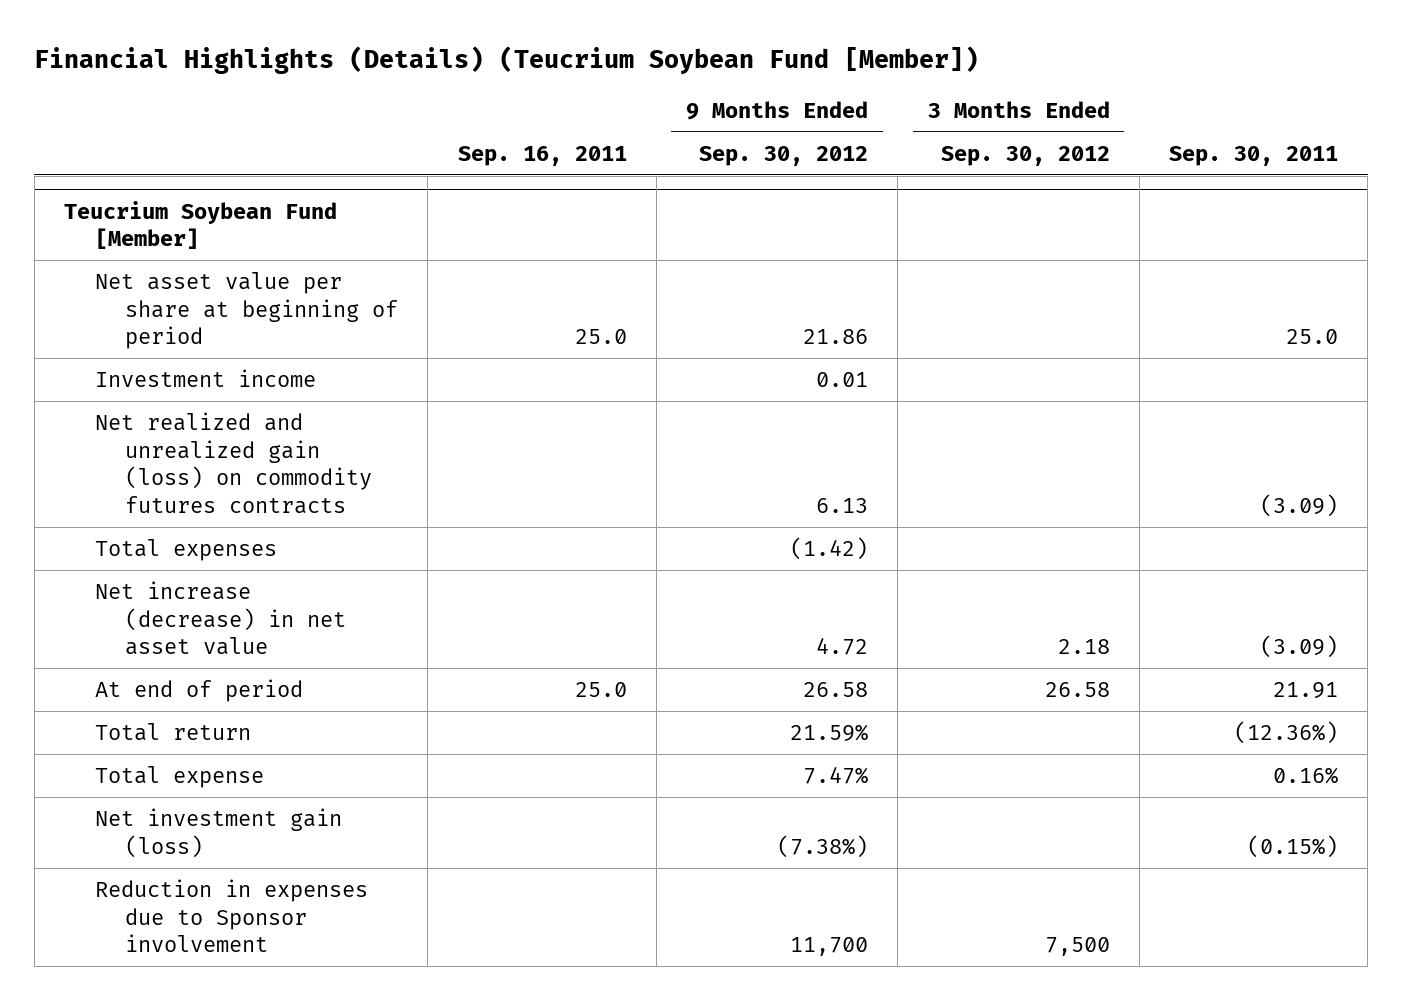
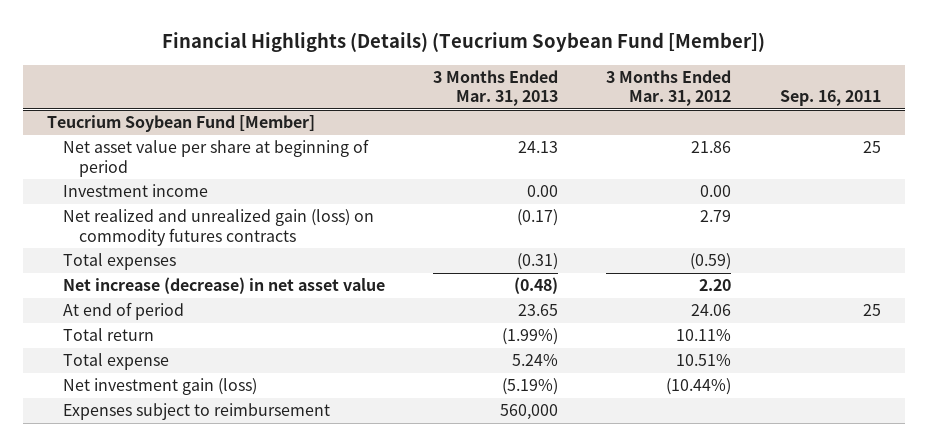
- | Sep. 16, 2011 | 9 Months Ended Sep. 30, 2012 | 3 Months Ended Sep. 30, 2012 | Sep. 30, 2011
+ | 3 Months Ended Mar. 31, 2013 | 3 Months Ended Mar. 31, 2012 | Sep. 16, 2011
@ Teucrium Soybean Fund [Member]
- Net asset value per share at beginning of period | 25.0 | 21.86 | | 25.0
+ Net asset value per share at beginning of period | 24.13 | 21.86 | 25
- At end of period | 25.0 | 26.58 | 26.58 | 21.91
+ At end of period | 23.65 | 24.06 | 25
- Reduction in expenses due to Sponsor involvement | | 11,700 | 7,500 |
+ Expenses subject to reimbursement | 560,000 | |

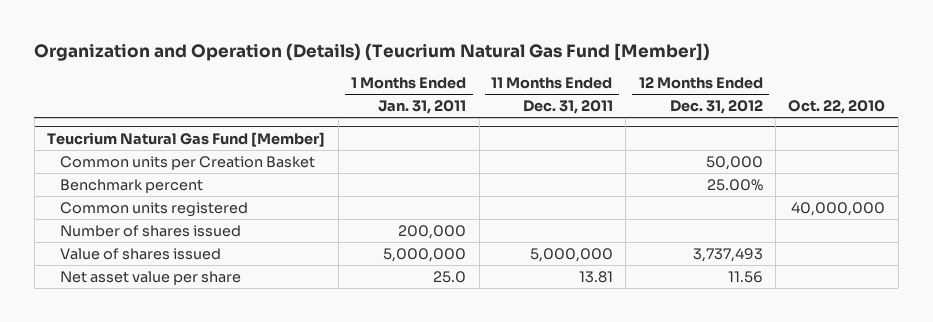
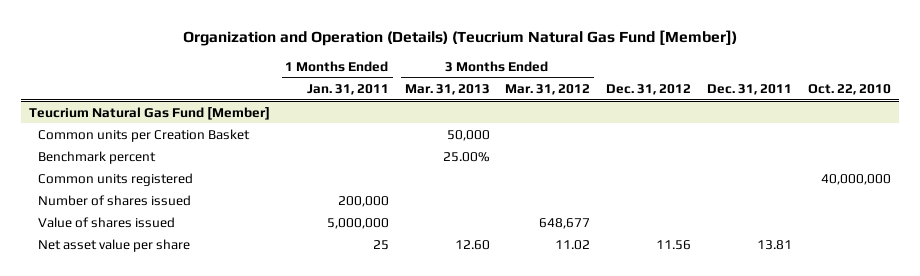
- | 1 Months Ended Jan. 31, 2011 | 11 Months Ended Dec. 31, 2011 | 12 Months Ended Dec. 31, 2012 | Oct. 22, 2010
+ | 1 Months Ended Jan. 31, 2011 | 3 Months Ended Mar. 31, 2013 | 3 Months Ended Mar. 31, 2012 | Dec. 31, 2012 | Dec. 31, 2011 | Oct. 22, 2010
@ Teucrium Natural Gas Fund [Member]
- Net asset value per share | 25.0 | 13.81 | 11.56 |
+ Net asset value per share | 25 | 12.60 | 11.02 | 11.56 | 13.81 |

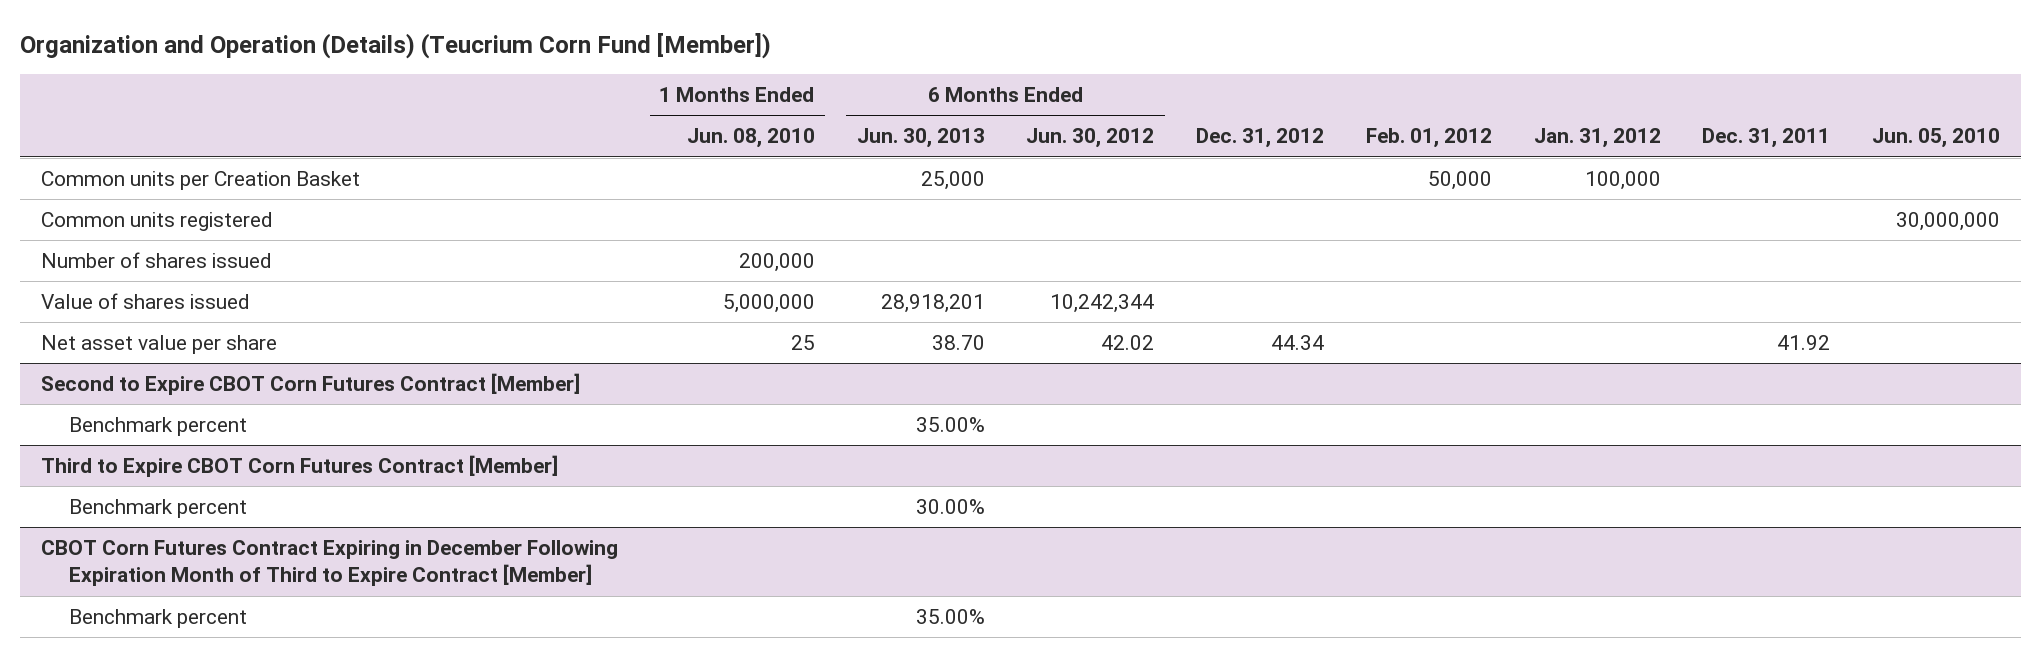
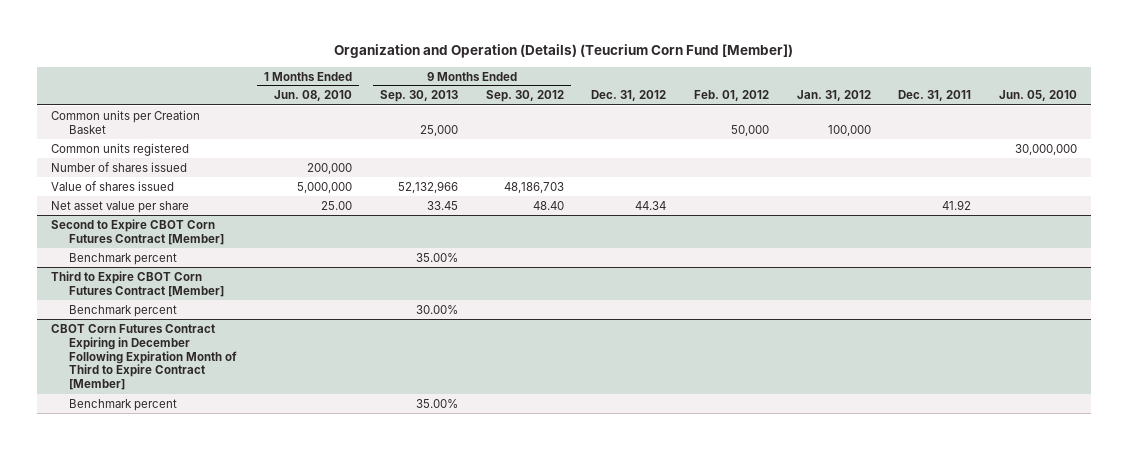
- | 1 Months Ended Jun. 08, 2010 | 6 Months Ended Jun. 30, 2013 | 6 Months Ended Jun. 30, 2012 | Dec. 31, 2012 | Feb. 01, 2012 | Jan. 31, 2012 | Dec. 31, 2011 | Jun. 05, 2010
+ | 1 Months Ended Jun. 08, 2010 | 9 Months Ended Sep. 30, 2013 | 9 Months Ended Sep. 30, 2012 | Dec. 31, 2012 | Feb. 01, 2012 | Jan. 31, 2012 | Dec. 31, 2011 | Jun. 05, 2010
- Net asset value per share | 25 | 38.70 | 42.02 | 44.34 | | | 41.92 |
+ Net asset value per share | 25.00 | 33.45 | 48.40 | 44.34 | | | 41.92 |

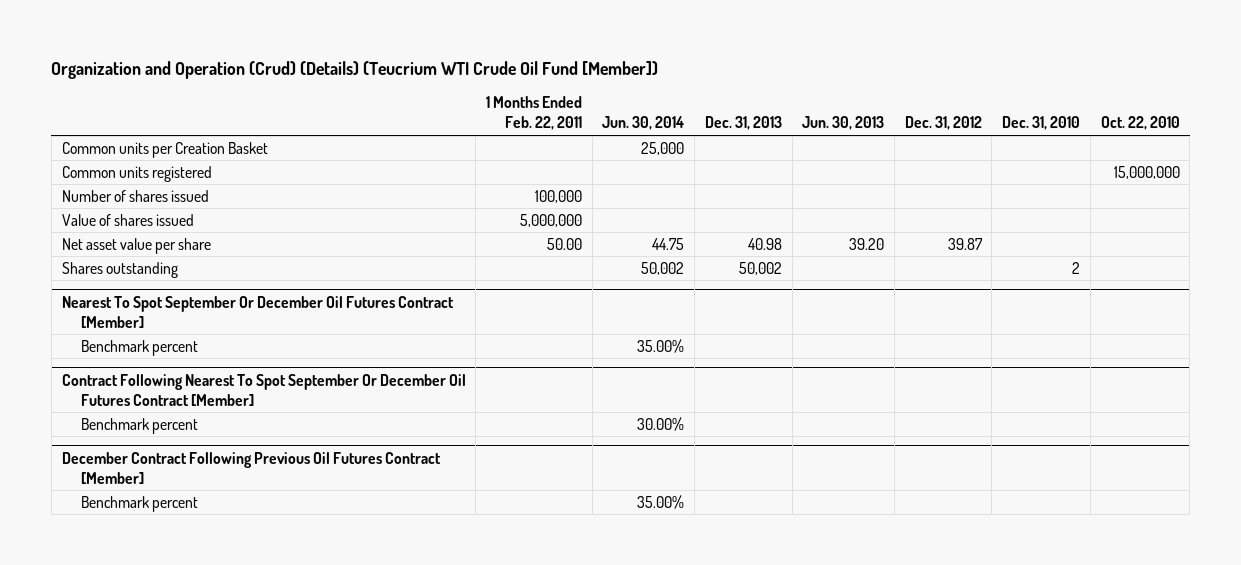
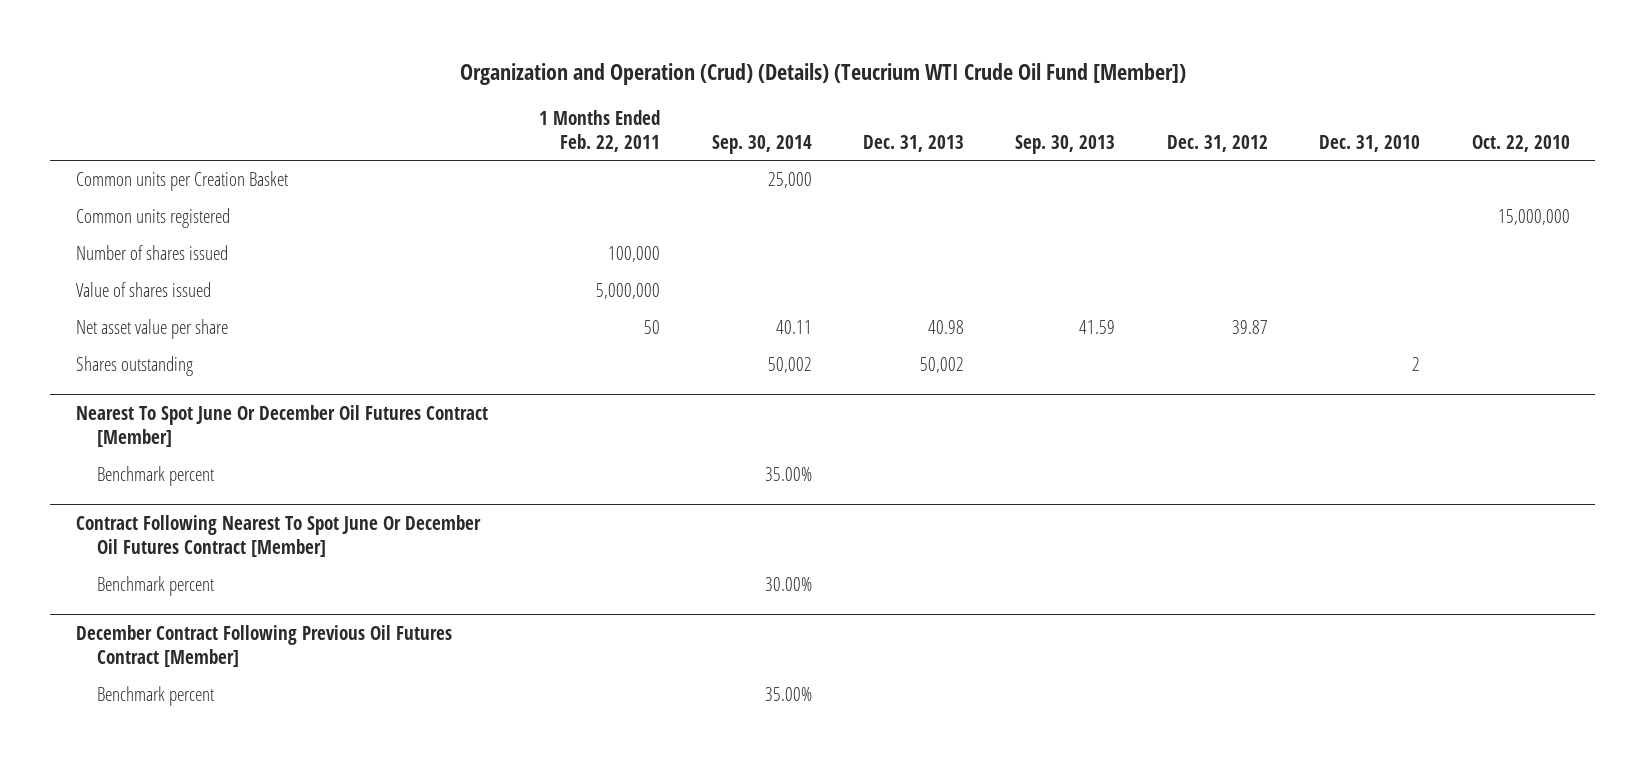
- | 1 Months Ended Feb. 22, 2011 | Jun. 30, 2014 | Dec. 31, 2013 | Jun. 30, 2013 | Dec. 31, 2012 | Dec. 31, 2010 | Oct. 22, 2010
+ | 1 Months Ended Feb. 22, 2011 | Sep. 30, 2014 | Dec. 31, 2013 | Sep. 30, 2013 | Dec. 31, 2012 | Dec. 31, 2010 | Oct. 22, 2010
- Net asset value per share | 50.00 | 44.75 | 40.98 | 39.20 | 39.87 | |
+ Net asset value per share | 50 | 40.11 | 40.98 | 41.59 | 39.87 | |
- Nearest To Spot September Or December Oil Futures Contract [Member]
+ Nearest To Spot June Or December Oil Futures Contract [Member]
- Contract Following Nearest To Spot September Or December Oil Futures Contract [Member]
+ Contract Following Nearest To Spot June Or December Oil Futures Contract [Member]

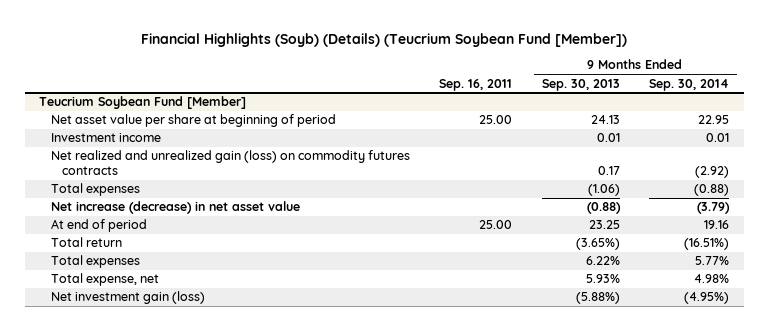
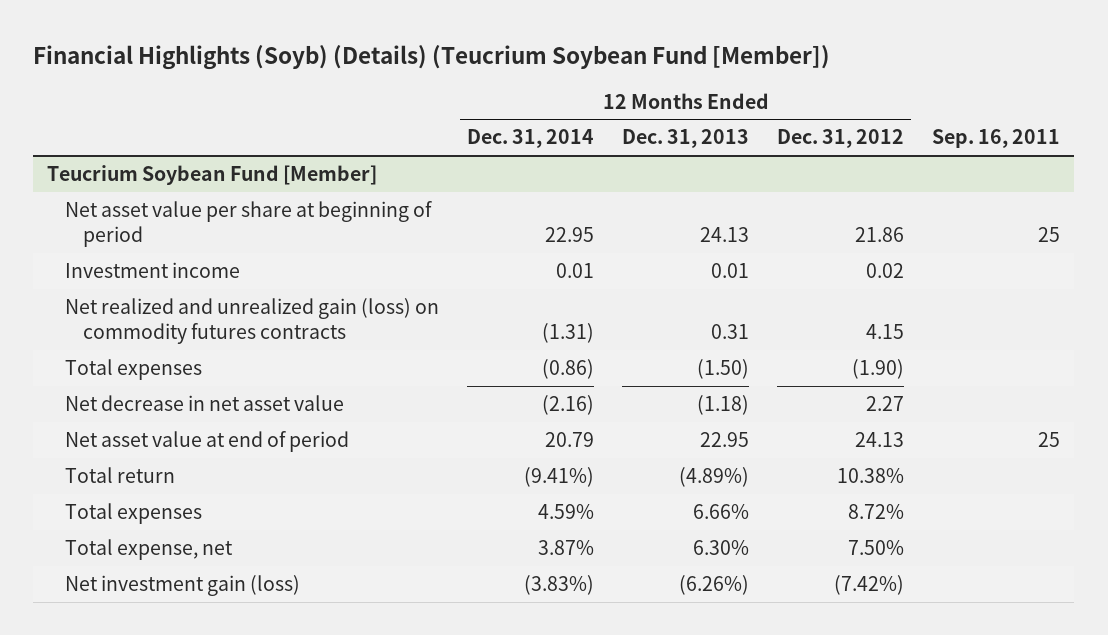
- | Sep. 16, 2011 | 9 Months Ended Sep. 30, 2013 | 9 Months Ended Sep. 30, 2014
+ | 12 Months Ended Dec. 31, 2014 | 12 Months Ended Dec. 31, 2013 | 12 Months Ended Dec. 31, 2012 | Sep. 16, 2011
@ Teucrium Soybean Fund [Member]
- Net asset value per share at beginning of period | 25.00 | 24.13 | 22.95
+ Net asset value per share at beginning of period | 22.95 | 24.13 | 21.86 | 25
- Net increase (decrease) in net asset value | | (0.88) | (3.79)
- At end of period | 25.00 | 23.25 | 19.16
+ Net decrease in net asset value | (2.16) | (1.18) | 2.27 |
+ Net asset value at end of period | 20.79 | 22.95 | 24.13 | 25

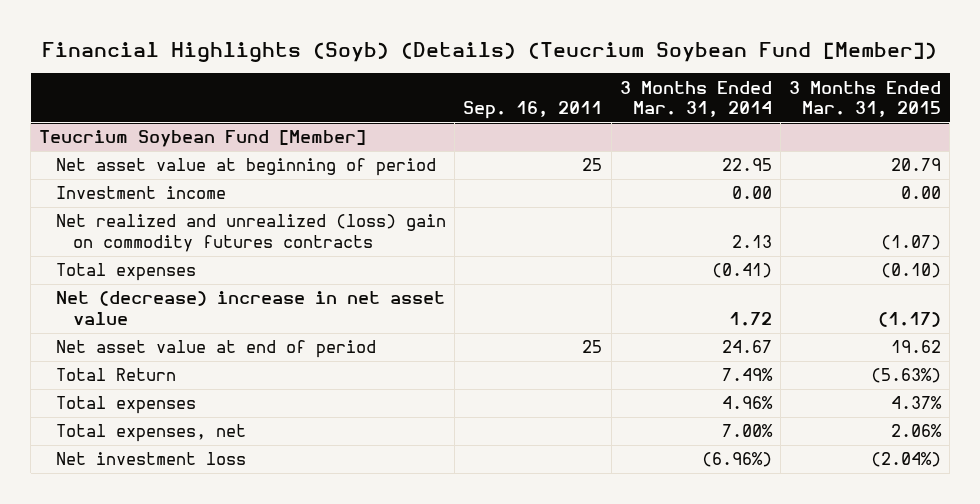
- | 12 Months Ended Dec. 31, 2014 | 12 Months Ended Dec. 31, 2013 | 12 Months Ended Dec. 31, 2012 | Sep. 16, 2011
+ | Sep. 16, 2011 | 3 Months Ended Mar. 31, 2014 | 3 Months Ended Mar. 31, 2015
@ Teucrium Soybean Fund [Member]
- Net asset value per share at beginning of period | 22.95 | 24.13 | 21.86 | 25
+ Net asset value at beginning of period | 25 | 22.95 | 20.79
- Net realized and unrealized gain (loss) on commodity futures contracts | (1.31) | 0.31 | 4.15 |
+ Net realized and unrealized (loss) gain on commodity futures contracts | | 2.13 | (1.07)
- Net decrease in net asset value | (2.16) | (1.18) | 2.27 |
+ Net (decrease) increase in net asset value | | 1.72 | (1.17)
- Total return | (9.41%) | (4.89%) | 10.38% |
+ Total Return | | 7.49% | (5.63%)
- Total expense, net | 3.87% | 6.30% | 7.50% |
- Net investment gain (loss) | (3.83%) | (6.26%) | (7.42%) |
+ Total expenses, net | | 7.00% | 2.06%
+ Net investment loss | | (6.96%) | (2.04%)

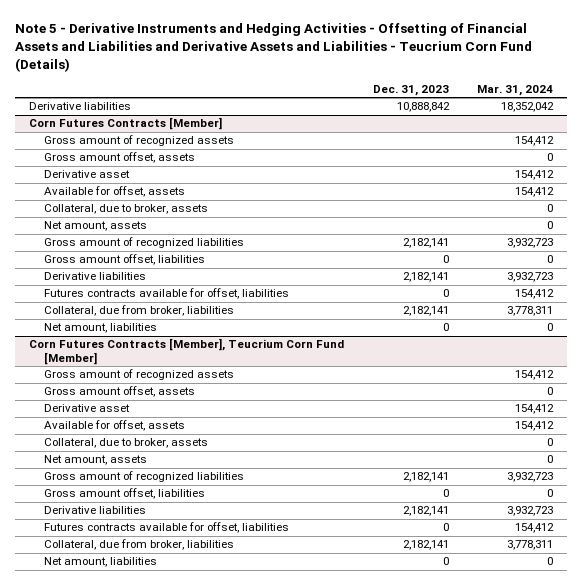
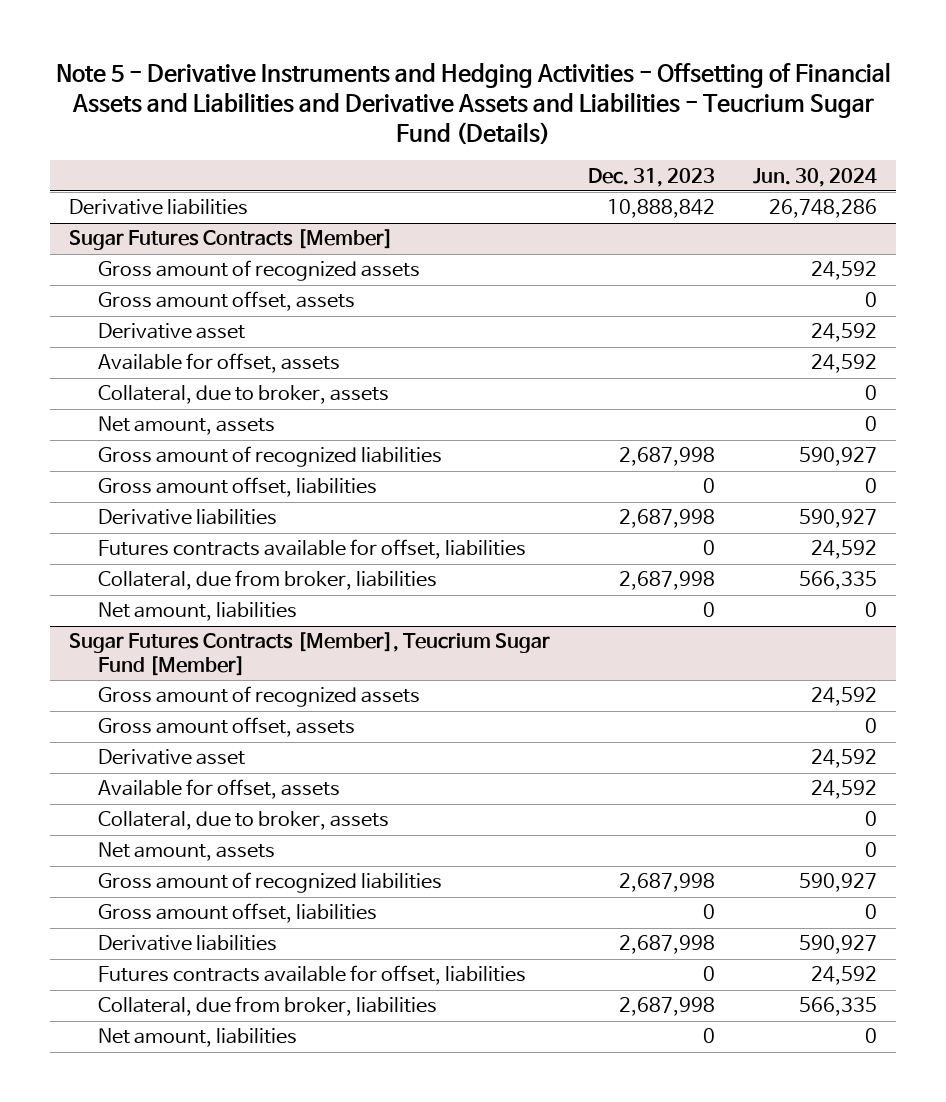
- Note 5 - Derivative Instruments and Hedging Activities - Offsetting of Financial Assets and Liabilities and Derivative Assets and Liabilities - Teucrium Corn Fund (Details)
+ Note 5 - Derivative Instruments and Hedging Activities - Offsetting of Financial Assets and Liabilities and Derivative Assets and Liabilities - Teucrium Sugar Fund (Details)
- | Dec. 31, 2023 | Mar. 31, 2024
+ | Dec. 31, 2023 | Jun. 30, 2024
- Corn Futures Contracts [Member]
- Gross amount of recognized assets | | 154,412
- Gross amount offset, assets | | 0
- Derivative asset | | 154,412
- Available for offset, assets | | 154,412
- Collateral, due to broker, assets | | 0
- Net amount, assets | | 0
- Gross amount of recognized liabilities | 2,182,141 | 3,932,723
- Gross amount offset, liabilities | 0 | 0
- Derivative liabilities | 2,182,141 | 3,932,723
- Futures contracts available for offset, liabilities | 0 | 154,412
- Collateral, due from broker, liabilities | 2,182,141 | 3,778,311
- Net amount, liabilities | 0 | 0
- Corn Futures Contracts [Member], Teucrium Corn Fund [Member]
+ Sugar Futures Contracts [Member]
+ Gross amount of recognized assets | | 24,592
+ Gross amount offset, assets | | 0
+ Derivative asset | | 24,592
+ Available for offset, assets | | 24,592
+ Collateral, due to broker, assets | | 0
+ Net amount, assets | | 0
+ Gross amount of recognized liabilities | 2,687,998 | 590,927
+ Gross amount offset, liabilities | 0 | 0
+ Derivative liabilities | 2,687,998 | 590,927
+ Futures contracts available for offset, liabilities | 0 | 24,592
+ Collateral, due from broker, liabilities | 2,687,998 | 566,335
+ Net amount, liabilities | 0 | 0
+ Sugar Futures Contracts [Member], Teucrium Sugar Fund [Member]
- Gross amount of recognized liabilities | 2,182,141 | 3,932,723
+ Gross amount of recognized liabilities | 2,687,998 | 590,927
- Derivative liabilities | 2,182,141 | 3,932,723
+ Derivative liabilities | 2,687,998 | 590,927
- Collateral, due from broker, liabilities | 2,182,141 | 3,778,311
+ Collateral, due from broker, liabilities | 2,687,998 | 566,335

